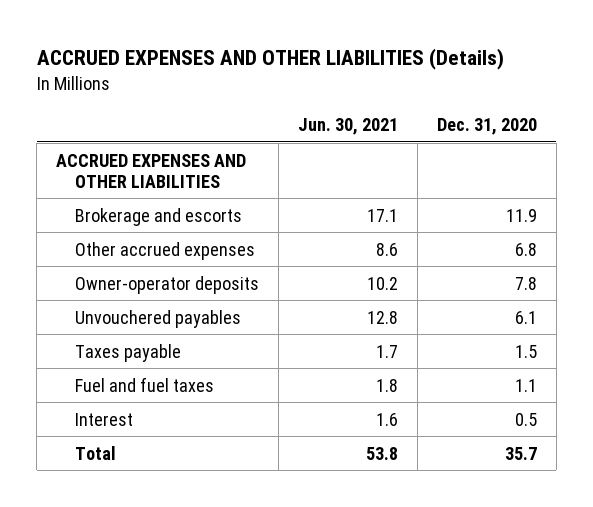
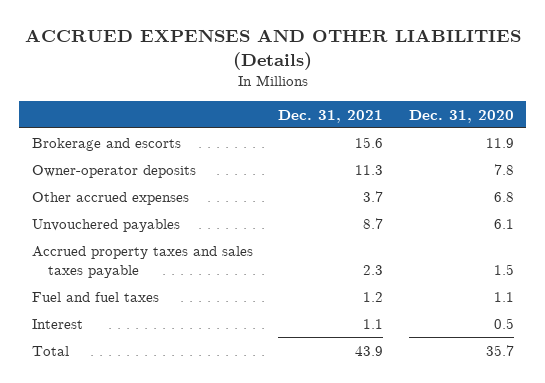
- | Jun. 30, 2021 | Dec. 31, 2020
+ | Dec. 31, 2021 | Dec. 31, 2020
- ACCRUED EXPENSES AND OTHER LIABILITIES
moved down: Other accrued expenses | 3.7 | 6.8
- Taxes payable | 1.7 | 1.5
+ Accrued property taxes and sales taxes payable | 2.3 | 1.5

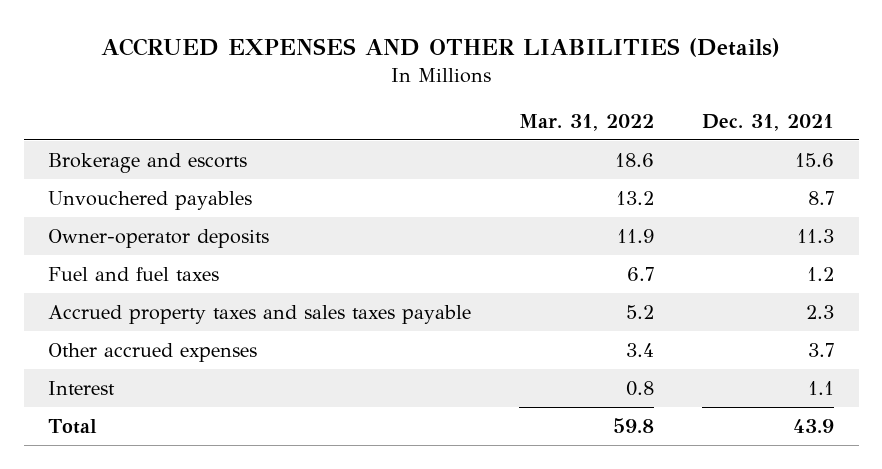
- | Dec. 31, 2021 | Dec. 31, 2020
+ | Mar. 31, 2022 | Dec. 31, 2021
moved down: Owner-operator deposits | 11.9 | 11.3
moved down: Accrued property taxes and sales taxes payable | 5.2 | 2.3
moved down: Other accrued expenses | 3.4 | 3.7

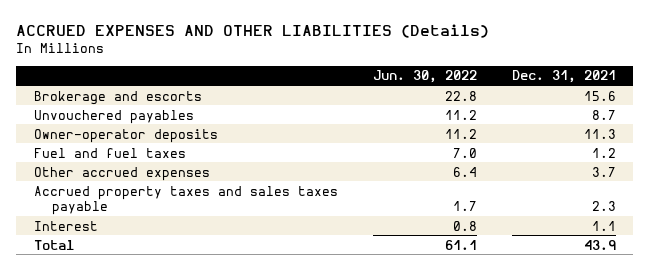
- | Mar. 31, 2022 | Dec. 31, 2021
+ | Jun. 30, 2022 | Dec. 31, 2021
moved down: Accrued property taxes and sales taxes payable | 1.7 | 2.3

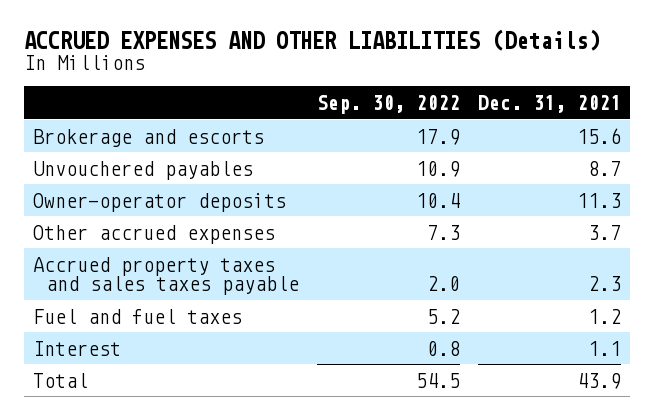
- | Jun. 30, 2022 | Dec. 31, 2021
+ | Sep. 30, 2022 | Dec. 31, 2021
moved down: Fuel and fuel taxes | 5.2 | 1.2

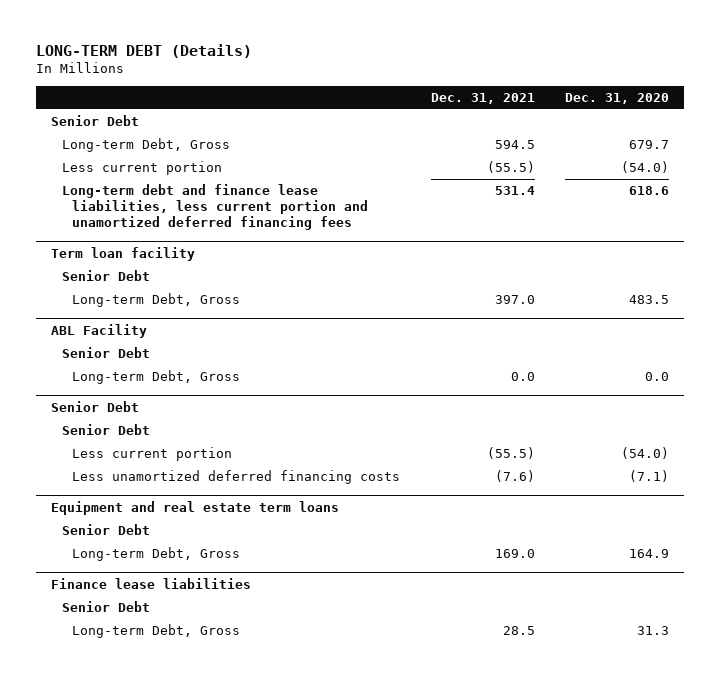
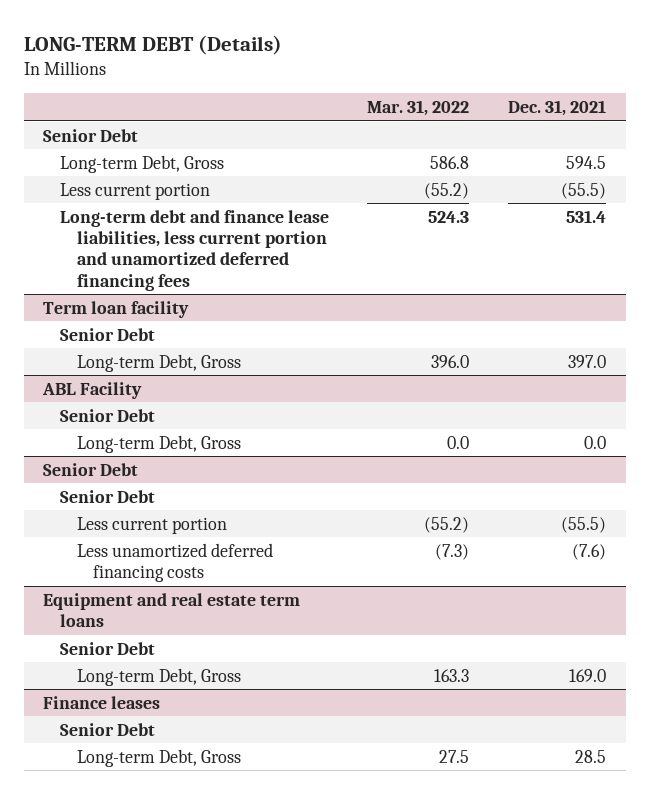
- | Dec. 31, 2021 | Dec. 31, 2020
+ | Mar. 31, 2022 | Dec. 31, 2021
- Finance lease liabilities
+ Finance leases

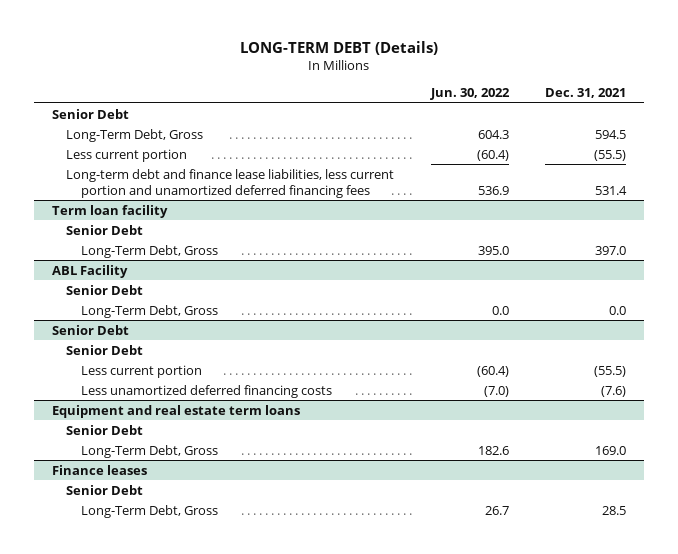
- | Mar. 31, 2022 | Dec. 31, 2021
+ | Jun. 30, 2022 | Dec. 31, 2021
- Long-term Debt, Gross | 586.8 | 594.5
+ Long-Term Debt, Gross | 604.3 | 594.5
@ Term loan facility
- Long-term Debt, Gross | 396.0 | 397.0
+ Long-Term Debt, Gross | 395.0 | 397.0
@ ABL Facility
- Long-term Debt, Gross | 0.0 | 0.0
+ Long-Term Debt, Gross | 0.0 | 0.0
@ Equipment and real estate term loans
- Long-term Debt, Gross | 163.3 | 169.0
+ Long-Term Debt, Gross | 182.6 | 169.0
@ Finance leases
- Long-term Debt, Gross | 27.5 | 28.5
+ Long-Term Debt, Gross | 26.7 | 28.5

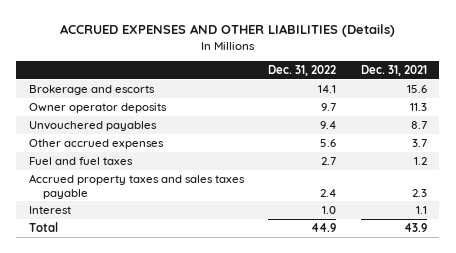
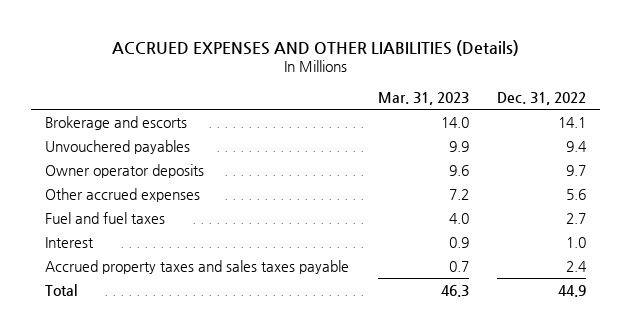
- | Dec. 31, 2022 | Dec. 31, 2021
+ | Mar. 31, 2023 | Dec. 31, 2022
moved down: Owner operator deposits | 9.6 | 9.7
moved down: Accrued property taxes and sales taxes payable | 0.7 | 2.4

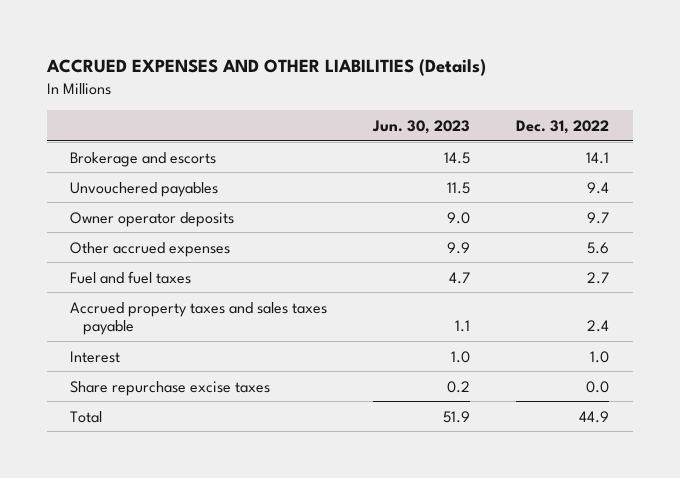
- | Mar. 31, 2023 | Dec. 31, 2022
+ | Jun. 30, 2023 | Dec. 31, 2022
moved down: Interest | 1.0 | 1.0
+ Share repurchase excise taxes | 0.2 | 0.0

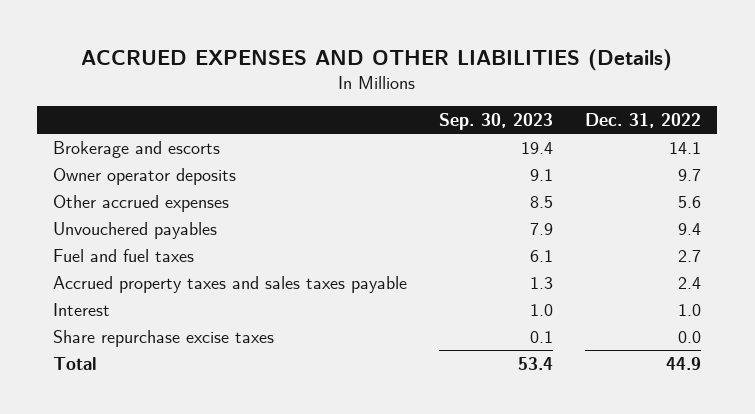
- | Jun. 30, 2023 | Dec. 31, 2022
+ | Sep. 30, 2023 | Dec. 31, 2022
moved down: Unvouchered payables | 7.9 | 9.4

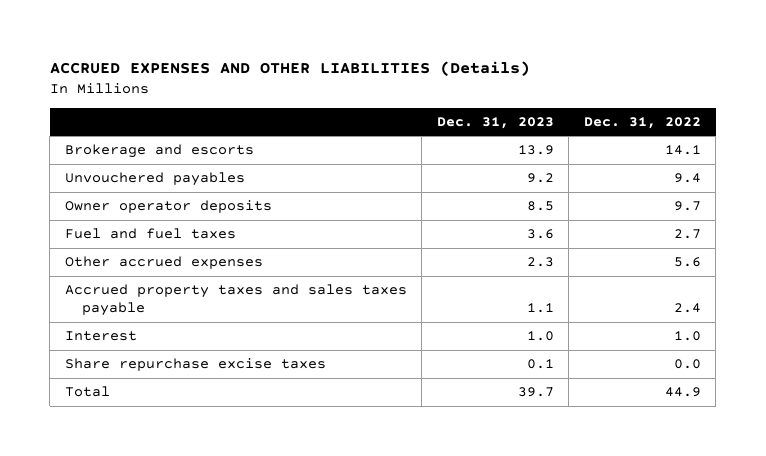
- | Sep. 30, 2023 | Dec. 31, 2022
+ | Dec. 31, 2023 | Dec. 31, 2022
moved down: Owner operator deposits | 8.5 | 9.7
moved down: Other accrued expenses | 2.3 | 5.6

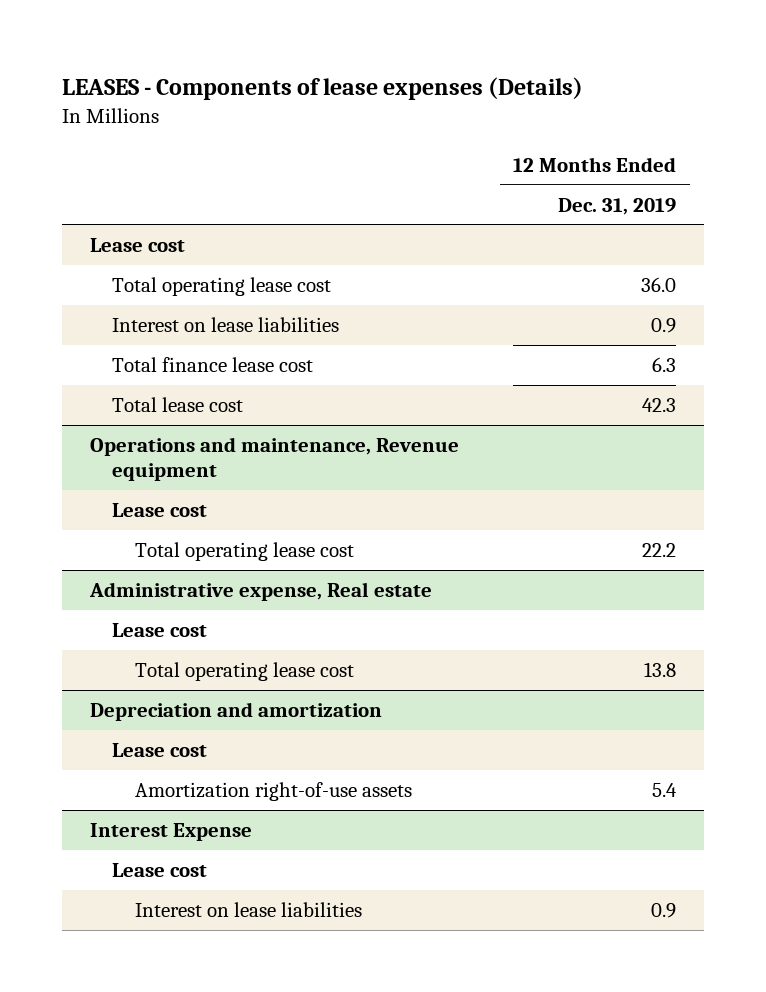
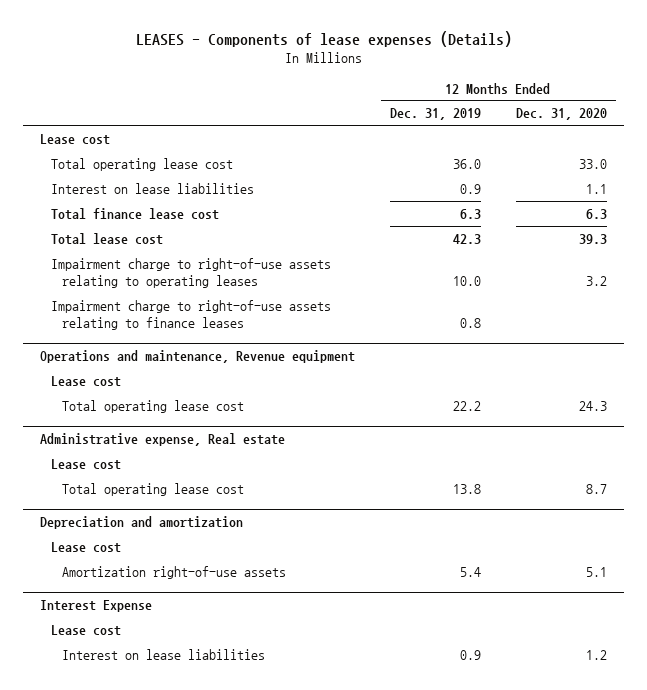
- | 12 Months Ended Dec. 31, 2019
+ | 12 Months Ended Dec. 31, 2019 | 12 Months Ended Dec. 31, 2020
+ Impairment charge to right-of-use assets relating to operating leases | 10.0 | 3.2
+ Impairment charge to right-of-use assets relating to finance leases | 0.8 |

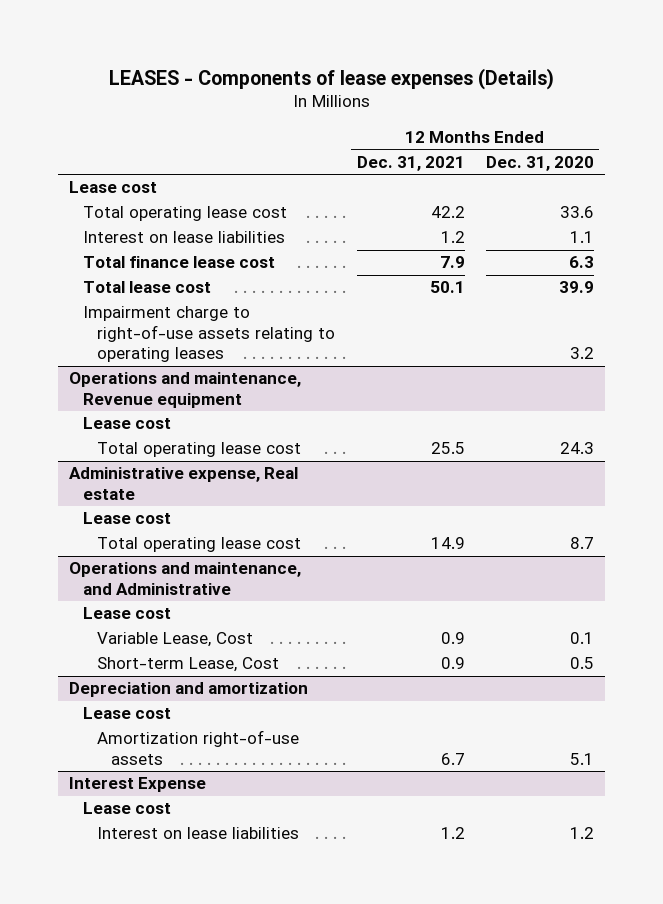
- | 12 Months Ended Dec. 31, 2019 | 12 Months Ended Dec. 31, 2020
+ | 12 Months Ended Dec. 31, 2021 | 12 Months Ended Dec. 31, 2020
- Total operating lease cost | 36.0 | 33.0
+ Total operating lease cost | 42.2 | 33.6
- Total lease cost | 42.3 | 39.3
+ Total lease cost | 50.1 | 39.9
- Impairment charge to right-of-use assets relating to finance leases | 0.8 |
+ Operations and maintenance, and Administrative
+ Lease cost
+ Variable Lease, Cost | 0.9 | 0.1
+ Short-term Lease, Cost | 0.9 | 0.5

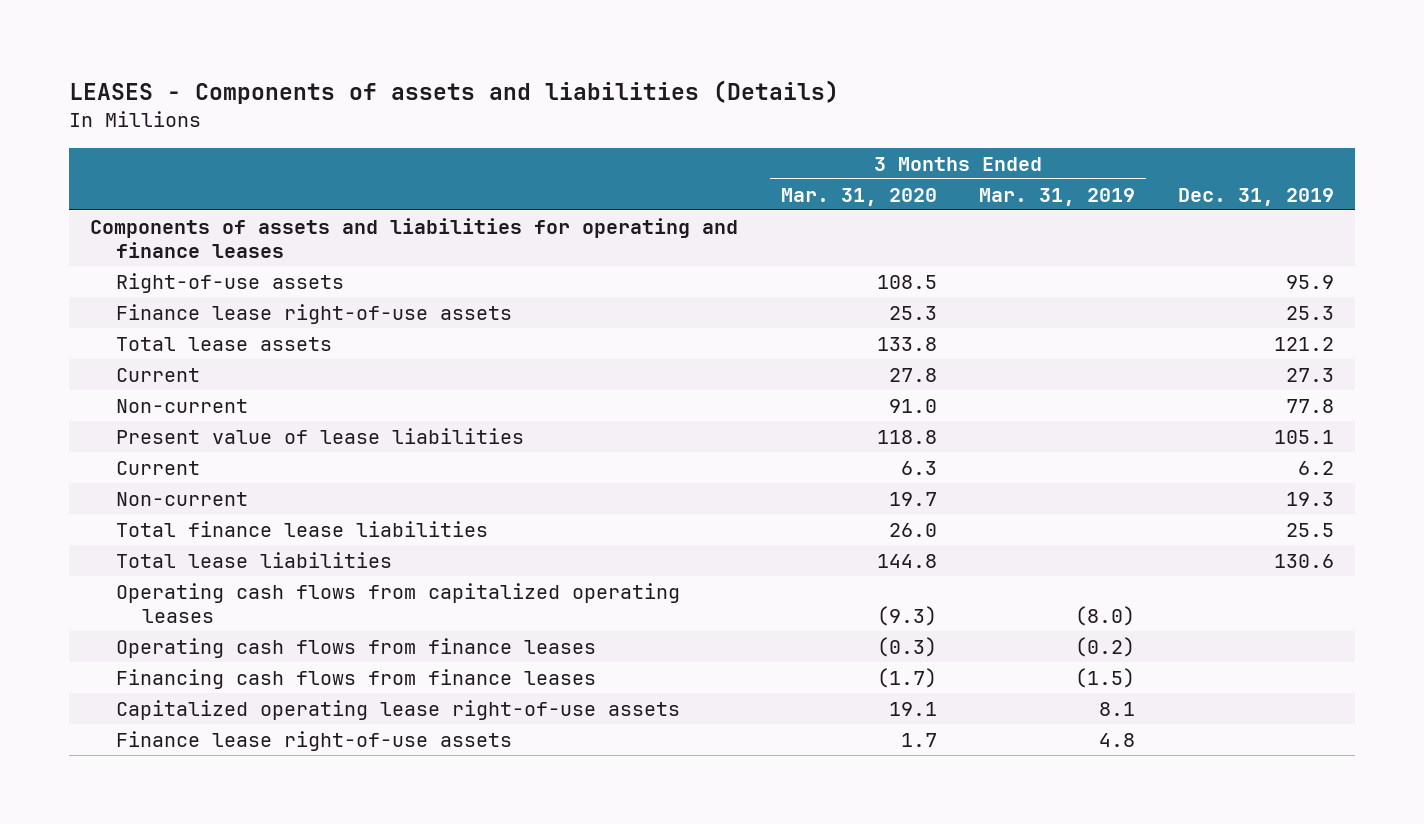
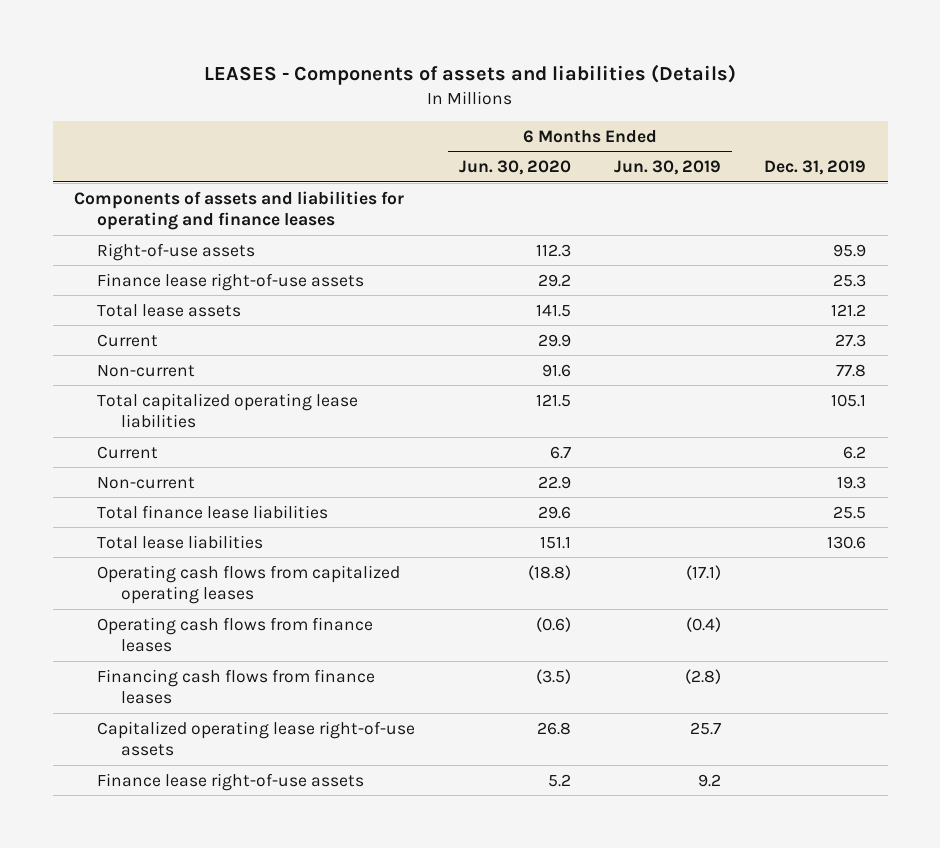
- | 3 Months Ended Mar. 31, 2020 | 3 Months Ended Mar. 31, 2019 | Dec. 31, 2019
+ | 6 Months Ended Jun. 30, 2020 | 6 Months Ended Jun. 30, 2019 | Dec. 31, 2019
- Present value of lease liabilities | 118.8 | | 105.1
+ Total capitalized operating lease liabilities | 121.5 | | 105.1

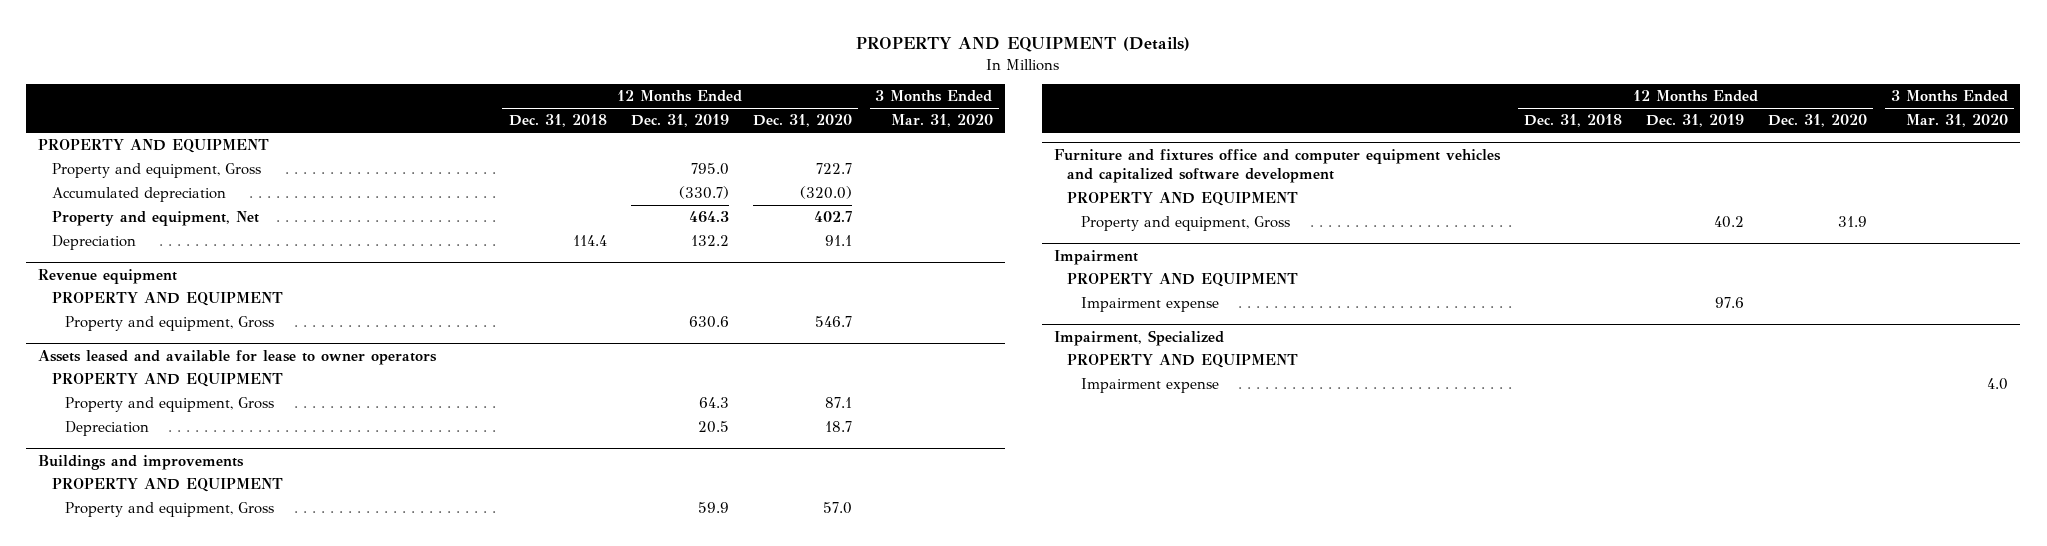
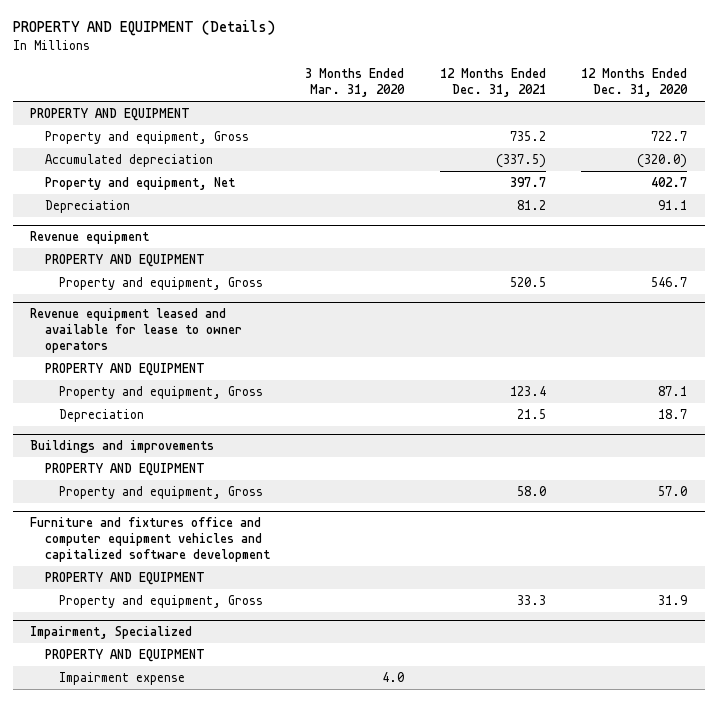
- | 12 Months Ended Dec. 31, 2018 | 12 Months Ended Dec. 31, 2019 | 12 Months Ended Dec. 31, 2020 | 3 Months Ended Mar. 31, 2020
+ | 3 Months Ended Mar. 31, 2020 | 12 Months Ended Dec. 31, 2021 | 12 Months Ended Dec. 31, 2020
- Assets leased and available for lease to owner operators
+ Revenue equipment leased and available for lease to owner operators
- Impairment
- PROPERTY AND EQUIPMENT
- Impairment expense | | 97.6 | |

